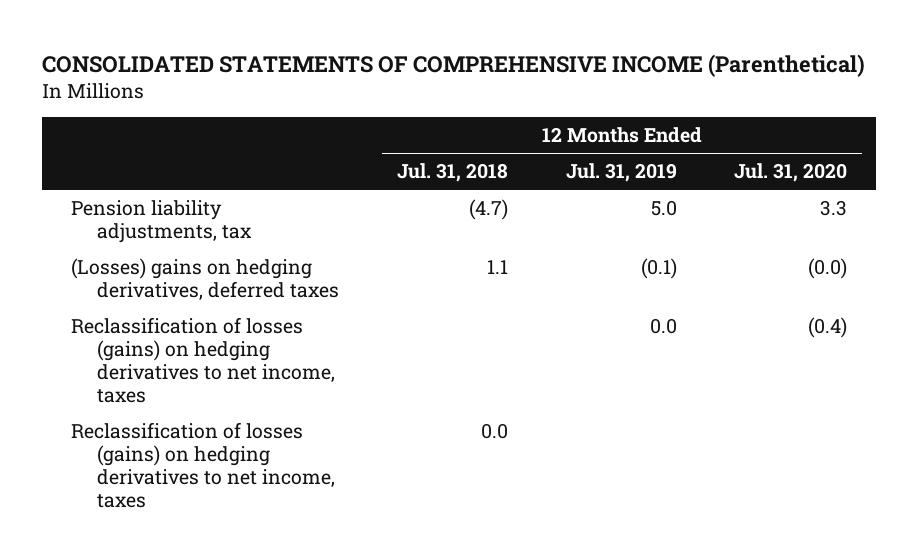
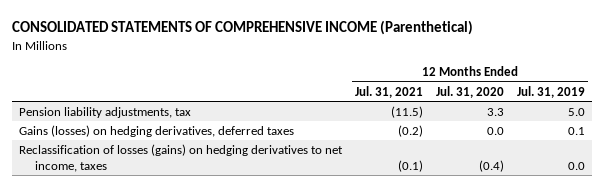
- | 12 Months Ended Jul. 31, 2018 | 12 Months Ended Jul. 31, 2019 | 12 Months Ended Jul. 31, 2020
+ | 12 Months Ended Jul. 31, 2021 | 12 Months Ended Jul. 31, 2020 | 12 Months Ended Jul. 31, 2019
- (Losses) gains on hedging derivatives, deferred taxes | 1.1 | (0.1) | (0.0)
+ Gains (losses) on hedging derivatives, deferred taxes | (0.2) | 0.0 | 0.1
- Reclassification of losses (gains) on hedging derivatives to net income, taxes | 0.0 | |

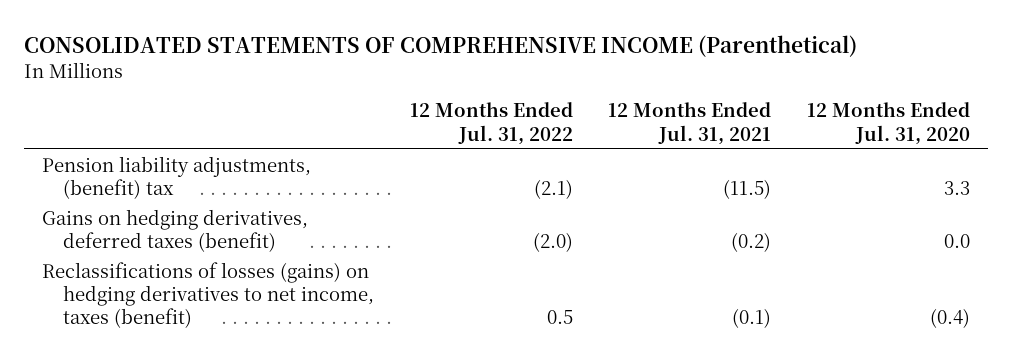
- | 12 Months Ended Jul. 31, 2021 | 12 Months Ended Jul. 31, 2020 | 12 Months Ended Jul. 31, 2019
+ | 12 Months Ended Jul. 31, 2022 | 12 Months Ended Jul. 31, 2021 | 12 Months Ended Jul. 31, 2020
- Pension liability adjustments, tax | (11.5) | 3.3 | 5.0
- Gains (losses) on hedging derivatives, deferred taxes | (0.2) | 0.0 | 0.1
- Reclassification of losses (gains) on hedging derivatives to net income, taxes | (0.1) | (0.4) | 0.0
+ Pension liability adjustments, (benefit) tax | (2.1) | (11.5) | 3.3
+ Gains on hedging derivatives, deferred taxes (benefit) | (2.0) | (0.2) | 0.0
+ Reclassifications of losses (gains) on hedging derivatives to net income, taxes (benefit) | 0.5 | (0.1) | (0.4)

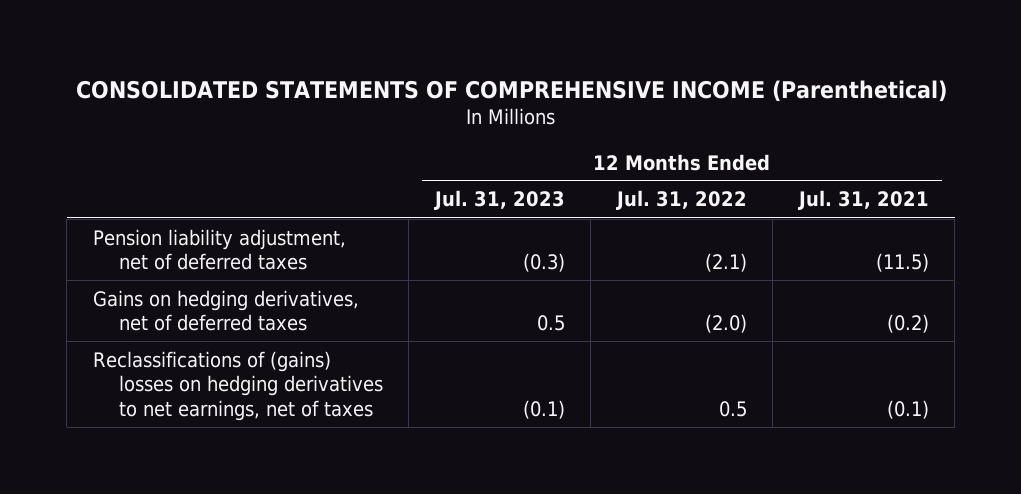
- | 12 Months Ended Jul. 31, 2022 | 12 Months Ended Jul. 31, 2021 | 12 Months Ended Jul. 31, 2020
+ | 12 Months Ended Jul. 31, 2023 | 12 Months Ended Jul. 31, 2022 | 12 Months Ended Jul. 31, 2021
- Pension liability adjustments, (benefit) tax | (2.1) | (11.5) | 3.3
- Gains on hedging derivatives, deferred taxes (benefit) | (2.0) | (0.2) | 0.0
- Reclassifications of losses (gains) on hedging derivatives to net income, taxes (benefit) | 0.5 | (0.1) | (0.4)
+ Pension liability adjustment, net of deferred taxes | (0.3) | (2.1) | (11.5)
+ Gains on hedging derivatives, net of deferred taxes | 0.5 | (2.0) | (0.2)
+ Reclassifications of (gains) losses on hedging derivatives to net earnings, net of taxes | (0.1) | 0.5 | (0.1)

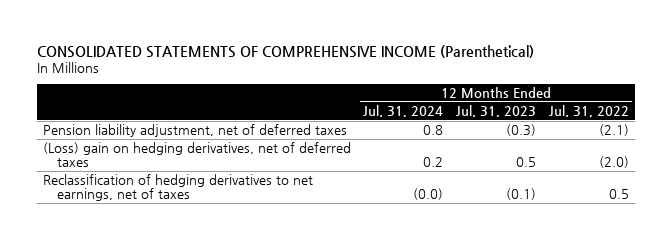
- | 12 Months Ended Jul. 31, 2023 | 12 Months Ended Jul. 31, 2022 | 12 Months Ended Jul. 31, 2021
+ | 12 Months Ended Jul. 31, 2024 | 12 Months Ended Jul. 31, 2023 | 12 Months Ended Jul. 31, 2022
- Gains on hedging derivatives, net of deferred taxes | 0.5 | (2.0) | (0.2)
- Reclassifications of (gains) losses on hedging derivatives to net earnings, net of taxes | (0.1) | 0.5 | (0.1)
+ (Loss) gain on hedging derivatives, net of deferred taxes | 0.2 | 0.5 | (2.0)
+ Reclassification of hedging derivatives to net earnings, net of taxes | (0.0) | (0.1) | 0.5

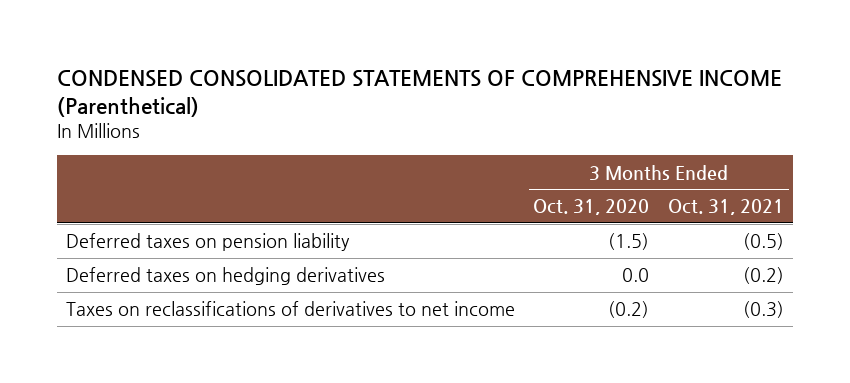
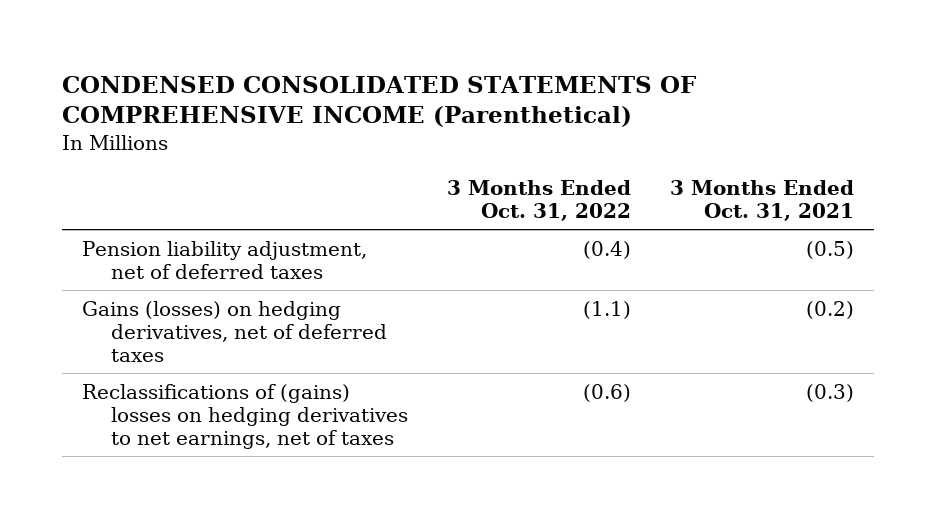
- | 3 Months Ended Oct. 31, 2020 | 3 Months Ended Oct. 31, 2021
+ | 3 Months Ended Oct. 31, 2022 | 3 Months Ended Oct. 31, 2021
- Deferred taxes on pension liability | (1.5) | (0.5)
- Deferred taxes on hedging derivatives | 0.0 | (0.2)
- Taxes on reclassifications of derivatives to net income | (0.2) | (0.3)
+ Pension liability adjustment, net of deferred taxes | (0.4) | (0.5)
+ Gains (losses) on hedging derivatives, net of deferred taxes | (1.1) | (0.2)
+ Reclassifications of (gains) losses on hedging derivatives to net earnings, net of taxes | (0.6) | (0.3)

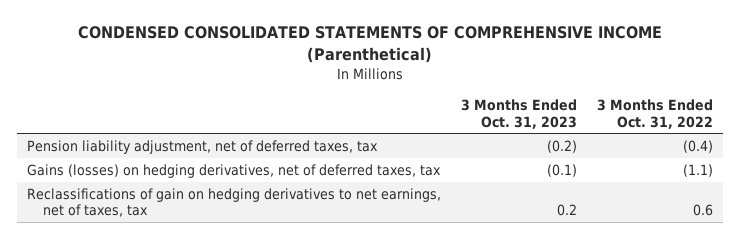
- | 3 Months Ended Oct. 31, 2022 | 3 Months Ended Oct. 31, 2021
+ | 3 Months Ended Oct. 31, 2023 | 3 Months Ended Oct. 31, 2022
- Pension liability adjustment, net of deferred taxes | (0.4) | (0.5)
- Gains (losses) on hedging derivatives, net of deferred taxes | (1.1) | (0.2)
- Reclassifications of (gains) losses on hedging derivatives to net earnings, net of taxes | (0.6) | (0.3)
+ Pension liability adjustment, net of deferred taxes, tax | (0.2) | (0.4)
+ Gains (losses) on hedging derivatives, net of deferred taxes, tax | (0.1) | (1.1)
+ Reclassifications of gain on hedging derivatives to net earnings, net of taxes, tax | 0.2 | 0.6

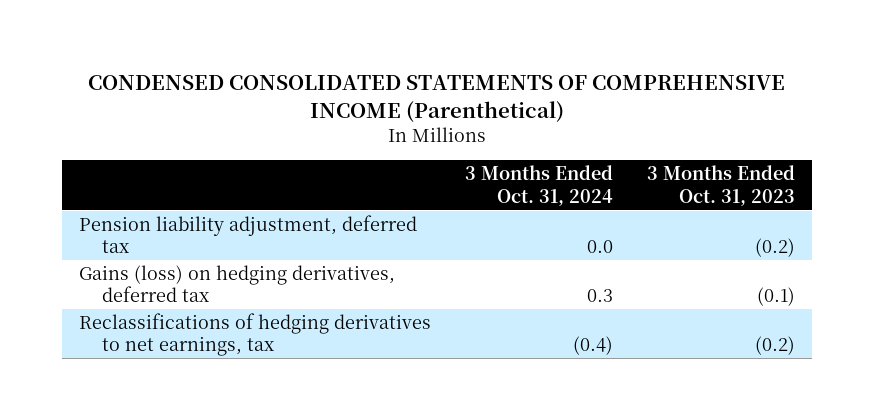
- | 3 Months Ended Oct. 31, 2023 | 3 Months Ended Oct. 31, 2022
+ | 3 Months Ended Oct. 31, 2024 | 3 Months Ended Oct. 31, 2023
- Pension liability adjustment, net of deferred taxes, tax | (0.2) | (0.4)
- Gains (losses) on hedging derivatives, net of deferred taxes, tax | (0.1) | (1.1)
- Reclassifications of gain on hedging derivatives to net earnings, net of taxes, tax | 0.2 | 0.6
+ Pension liability adjustment, deferred tax | 0.0 | (0.2)
+ Gains (loss) on hedging derivatives, deferred tax | 0.3 | (0.1)
+ Reclassifications of hedging derivatives to net earnings, tax | (0.4) | (0.2)

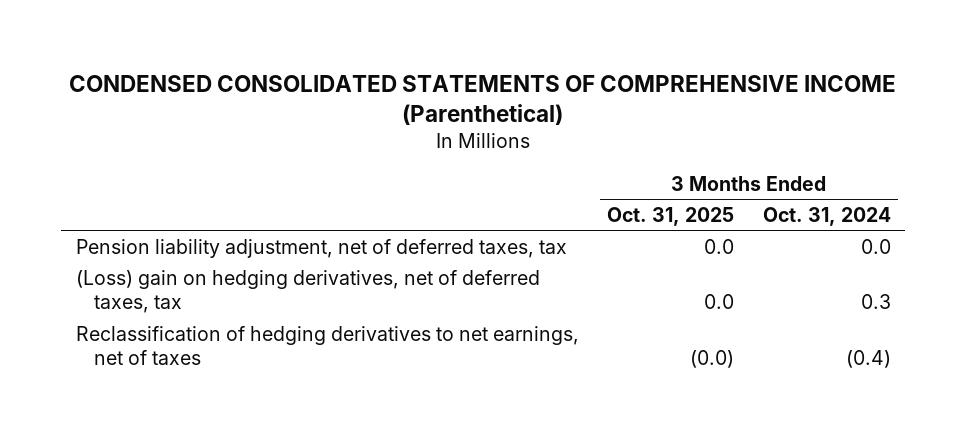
- | 3 Months Ended Oct. 31, 2024 | 3 Months Ended Oct. 31, 2023
+ | 3 Months Ended Oct. 31, 2025 | 3 Months Ended Oct. 31, 2024
- Pension liability adjustment, deferred tax | 0.0 | (0.2)
- Gains (loss) on hedging derivatives, deferred tax | 0.3 | (0.1)
- Reclassifications of hedging derivatives to net earnings, tax | (0.4) | (0.2)
+ Pension liability adjustment, net of deferred taxes, tax | 0.0 | 0.0
+ (Loss) gain on hedging derivatives, net of deferred taxes, tax | 0.0 | 0.3
+ Reclassification of hedging derivatives to net earnings, net of taxes | (0.0) | (0.4)

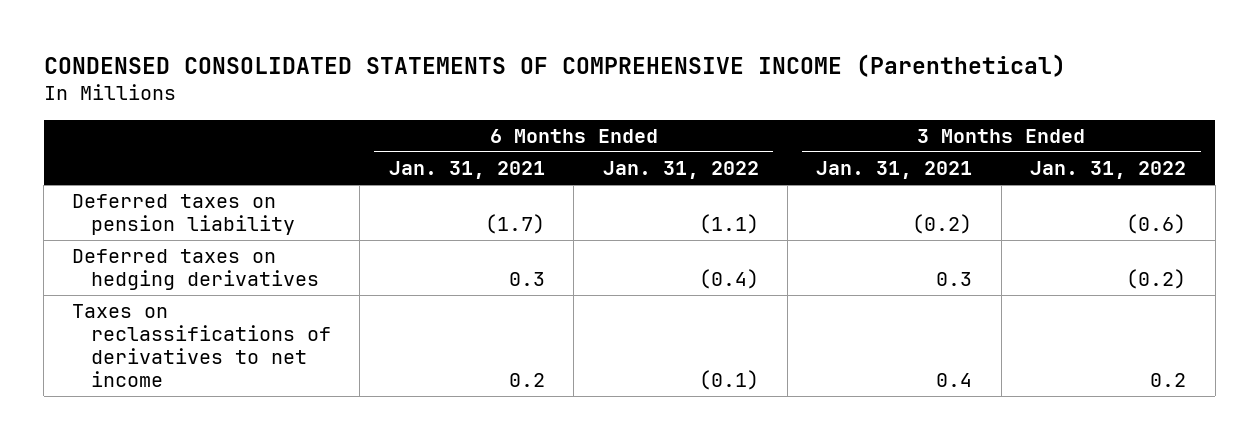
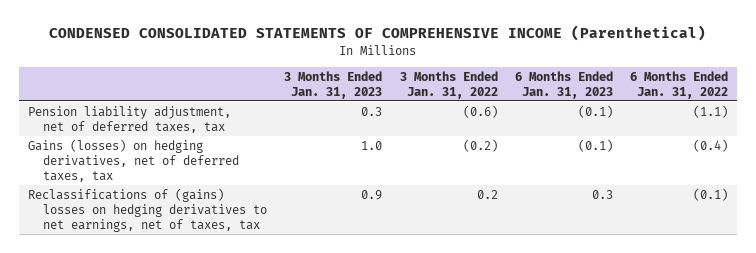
- | 6 Months Ended Jan. 31, 2021 | 6 Months Ended Jan. 31, 2022 | 3 Months Ended Jan. 31, 2021 | 3 Months Ended Jan. 31, 2022
+ | 3 Months Ended Jan. 31, 2023 | 3 Months Ended Jan. 31, 2022 | 6 Months Ended Jan. 31, 2023 | 6 Months Ended Jan. 31, 2022
- Deferred taxes on pension liability | (1.7) | (1.1) | (0.2) | (0.6)
- Deferred taxes on hedging derivatives | 0.3 | (0.4) | 0.3 | (0.2)
- Taxes on reclassifications of derivatives to net income | 0.2 | (0.1) | 0.4 | 0.2
+ Pension liability adjustment, net of deferred taxes, tax | 0.3 | (0.6) | (0.1) | (1.1)
+ Gains (losses) on hedging derivatives, net of deferred taxes, tax | 1.0 | (0.2) | (0.1) | (0.4)
+ Reclassifications of (gains) losses on hedging derivatives to net earnings, net of taxes, tax | 0.9 | 0.2 | 0.3 | (0.1)

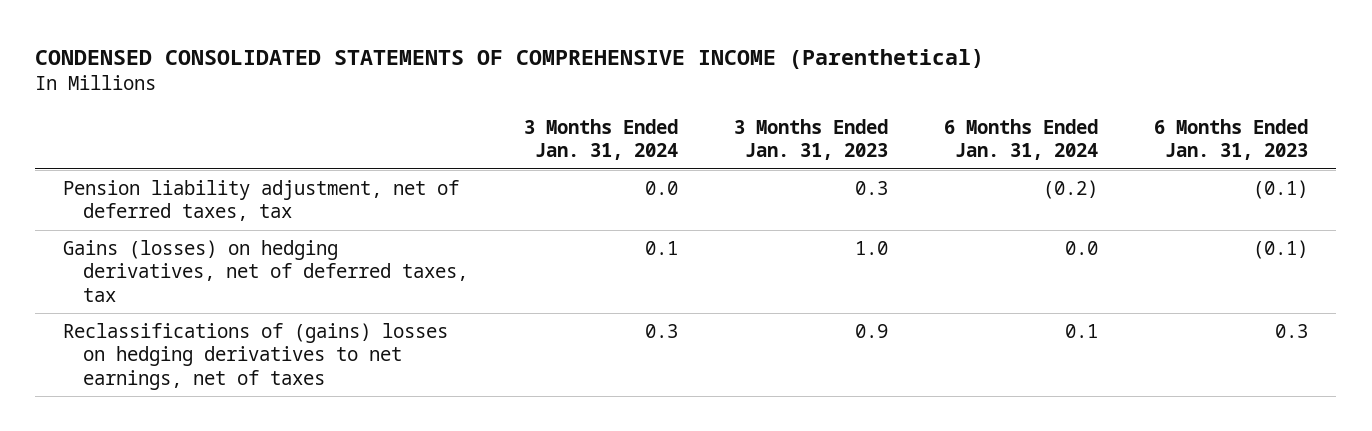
- | 3 Months Ended Jan. 31, 2023 | 3 Months Ended Jan. 31, 2022 | 6 Months Ended Jan. 31, 2023 | 6 Months Ended Jan. 31, 2022
+ | 3 Months Ended Jan. 31, 2024 | 3 Months Ended Jan. 31, 2023 | 6 Months Ended Jan. 31, 2024 | 6 Months Ended Jan. 31, 2023
- Reclassifications of (gains) losses on hedging derivatives to net earnings, net of taxes, tax | 0.9 | 0.2 | 0.3 | (0.1)
+ Reclassifications of (gains) losses on hedging derivatives to net earnings, net of taxes | 0.3 | 0.9 | 0.1 | 0.3

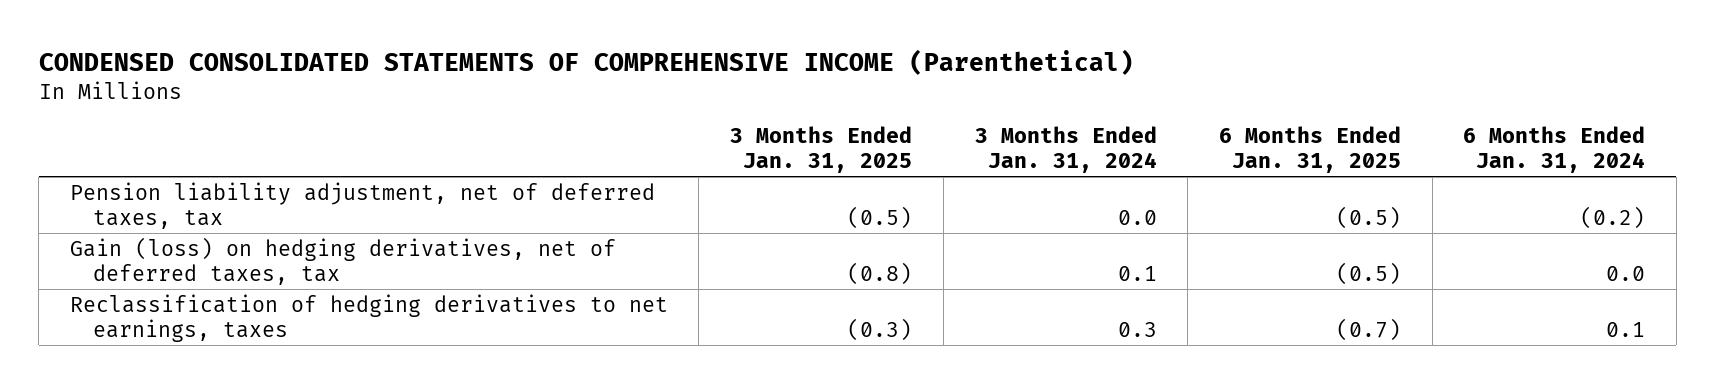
- | 3 Months Ended Jan. 31, 2024 | 3 Months Ended Jan. 31, 2023 | 6 Months Ended Jan. 31, 2024 | 6 Months Ended Jan. 31, 2023
+ | 3 Months Ended Jan. 31, 2025 | 3 Months Ended Jan. 31, 2024 | 6 Months Ended Jan. 31, 2025 | 6 Months Ended Jan. 31, 2024
- Gains (losses) on hedging derivatives, net of deferred taxes, tax | 0.1 | 1.0 | 0.0 | (0.1)
- Reclassifications of (gains) losses on hedging derivatives to net earnings, net of taxes | 0.3 | 0.9 | 0.1 | 0.3
+ Gain (loss) on hedging derivatives, net of deferred taxes, tax | (0.8) | 0.1 | (0.5) | 0.0
+ Reclassification of hedging derivatives to net earnings, taxes | (0.3) | 0.3 | (0.7) | 0.1

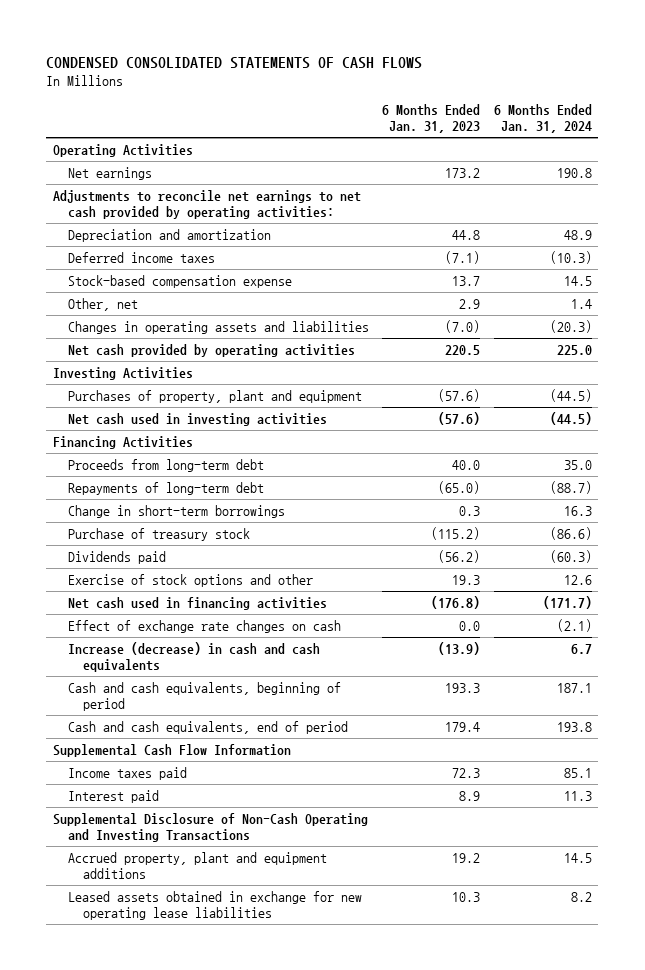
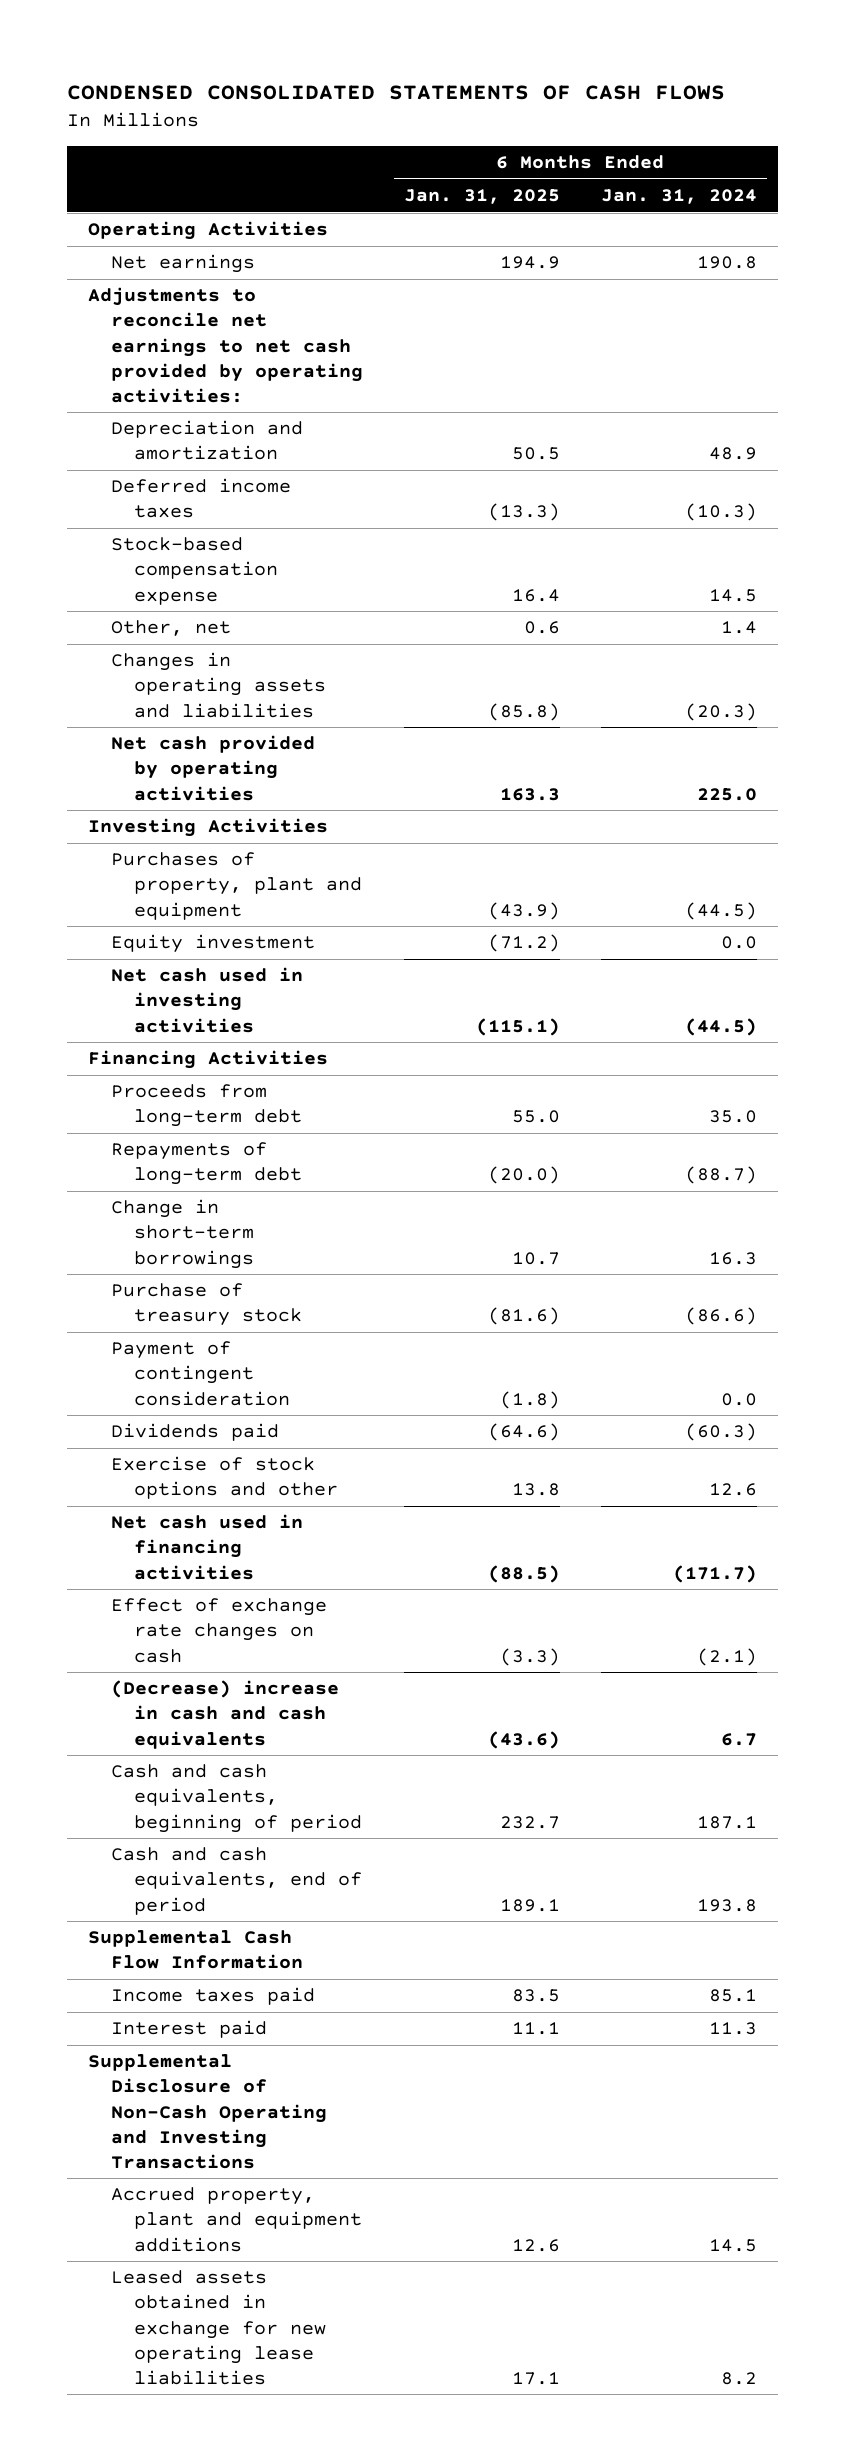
- | 6 Months Ended Jan. 31, 2023 | 6 Months Ended Jan. 31, 2024
+ | 6 Months Ended Jan. 31, 2025 | 6 Months Ended Jan. 31, 2024
+ Equity investment | (71.2) | 0.0
+ Payment of contingent consideration | (1.8) | 0.0
- Increase (decrease) in cash and cash equivalents | (13.9) | 6.7
+ (Decrease) increase in cash and cash equivalents | (43.6) | 6.7

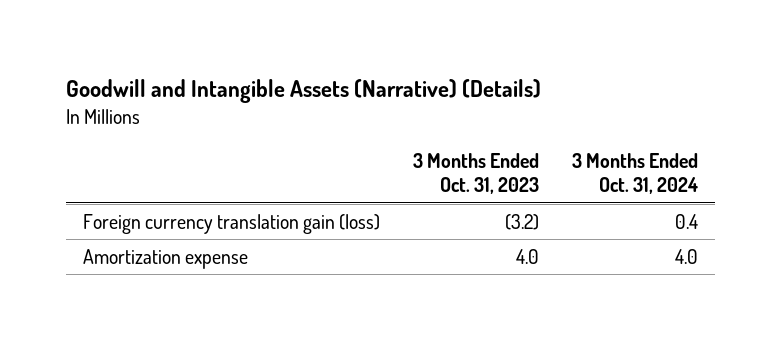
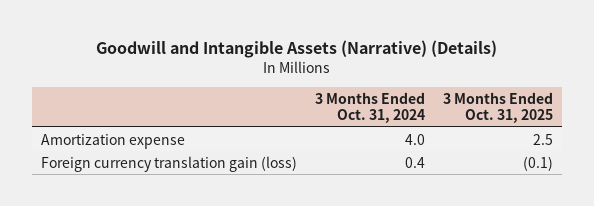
- | 3 Months Ended Oct. 31, 2023 | 3 Months Ended Oct. 31, 2024
+ | 3 Months Ended Oct. 31, 2024 | 3 Months Ended Oct. 31, 2025
moved down: Foreign currency translation gain (loss) | 0.4 | (0.1)

